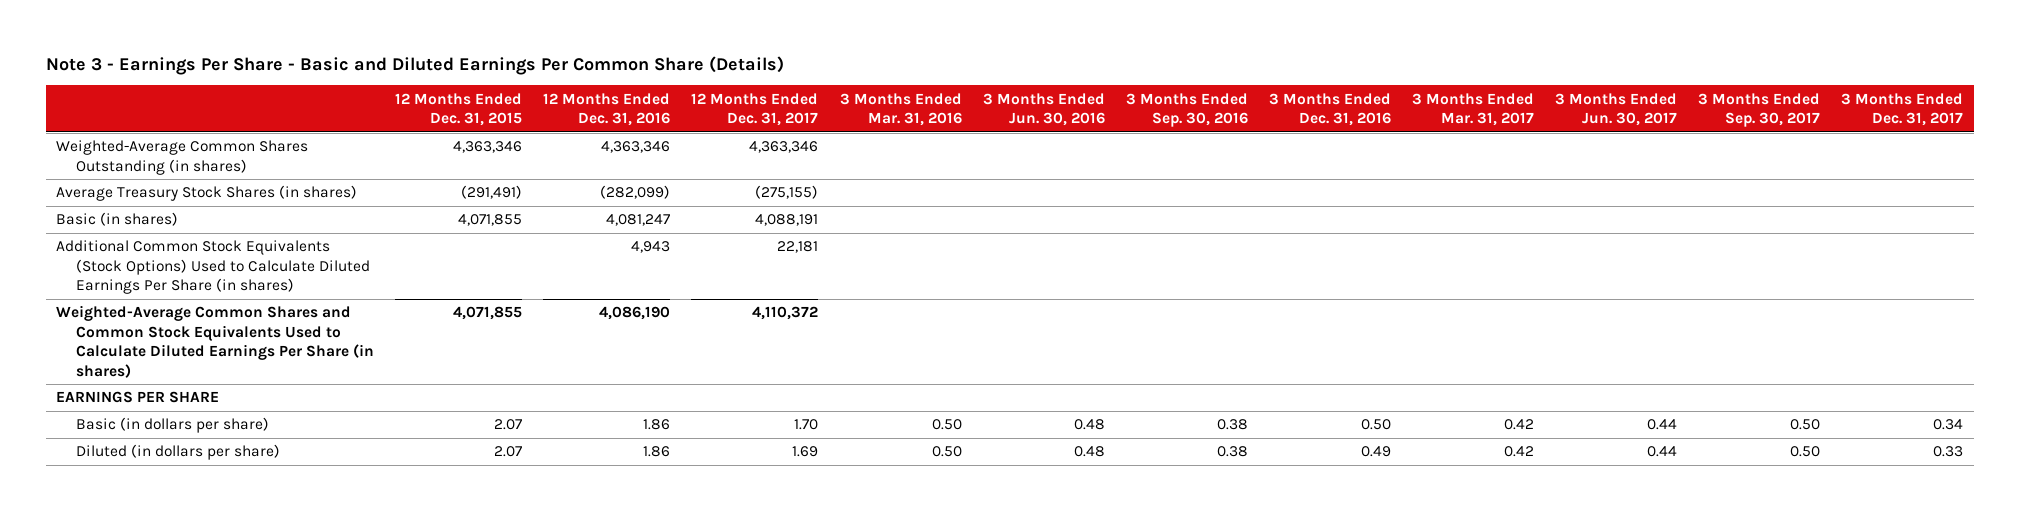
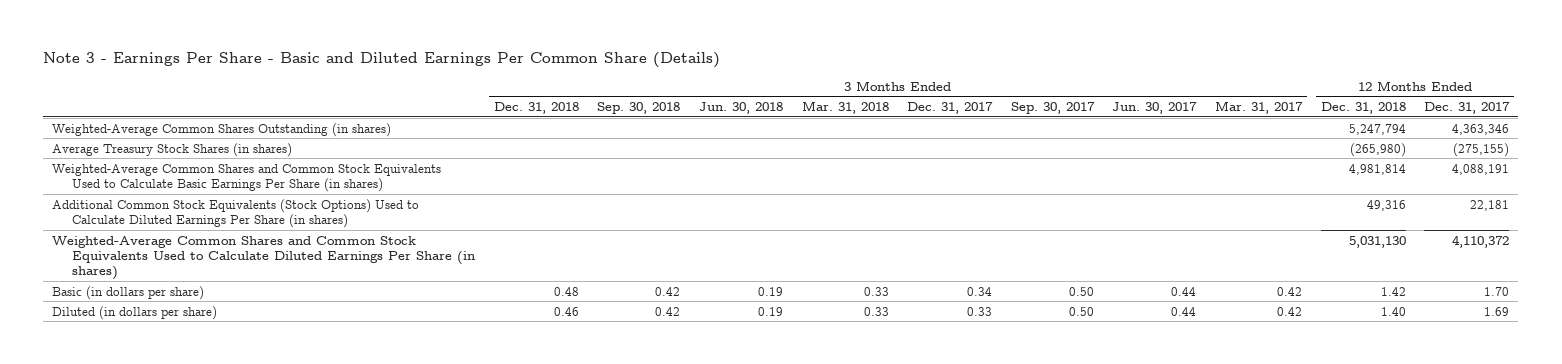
- | 12 Months Ended Dec. 31, 2015 | 12 Months Ended Dec. 31, 2016 | 12 Months Ended Dec. 31, 2017 | 3 Months Ended Mar. 31, 2016 | 3 Months Ended Jun. 30, 2016 | 3 Months Ended Sep. 30, 2016 | 3 Months Ended Dec. 31, 2016 | 3 Months Ended Mar. 31, 2017 | 3 Months Ended Jun. 30, 2017 | 3 Months Ended Sep. 30, 2017 | 3 Months Ended Dec. 31, 2017
+ | 3 Months Ended Dec. 31, 2018 | 3 Months Ended Sep. 30, 2018 | 3 Months Ended Jun. 30, 2018 | 3 Months Ended Mar. 31, 2018 | 3 Months Ended Dec. 31, 2017 | 3 Months Ended Sep. 30, 2017 | 3 Months Ended Jun. 30, 2017 | 3 Months Ended Mar. 31, 2017 | 12 Months Ended Dec. 31, 2018 | 12 Months Ended Dec. 31, 2017
- Basic (in shares) | 4,071,855 | 4,081,247 | 4,088,191 | | | | | | | |
+ Weighted-Average Common Shares and Common Stock Equivalents Used to Calculate Basic Earnings Per Share (in shares) | | | | | | | | | 4,981,814 | 4,088,191
- EARNINGS PER SHARE

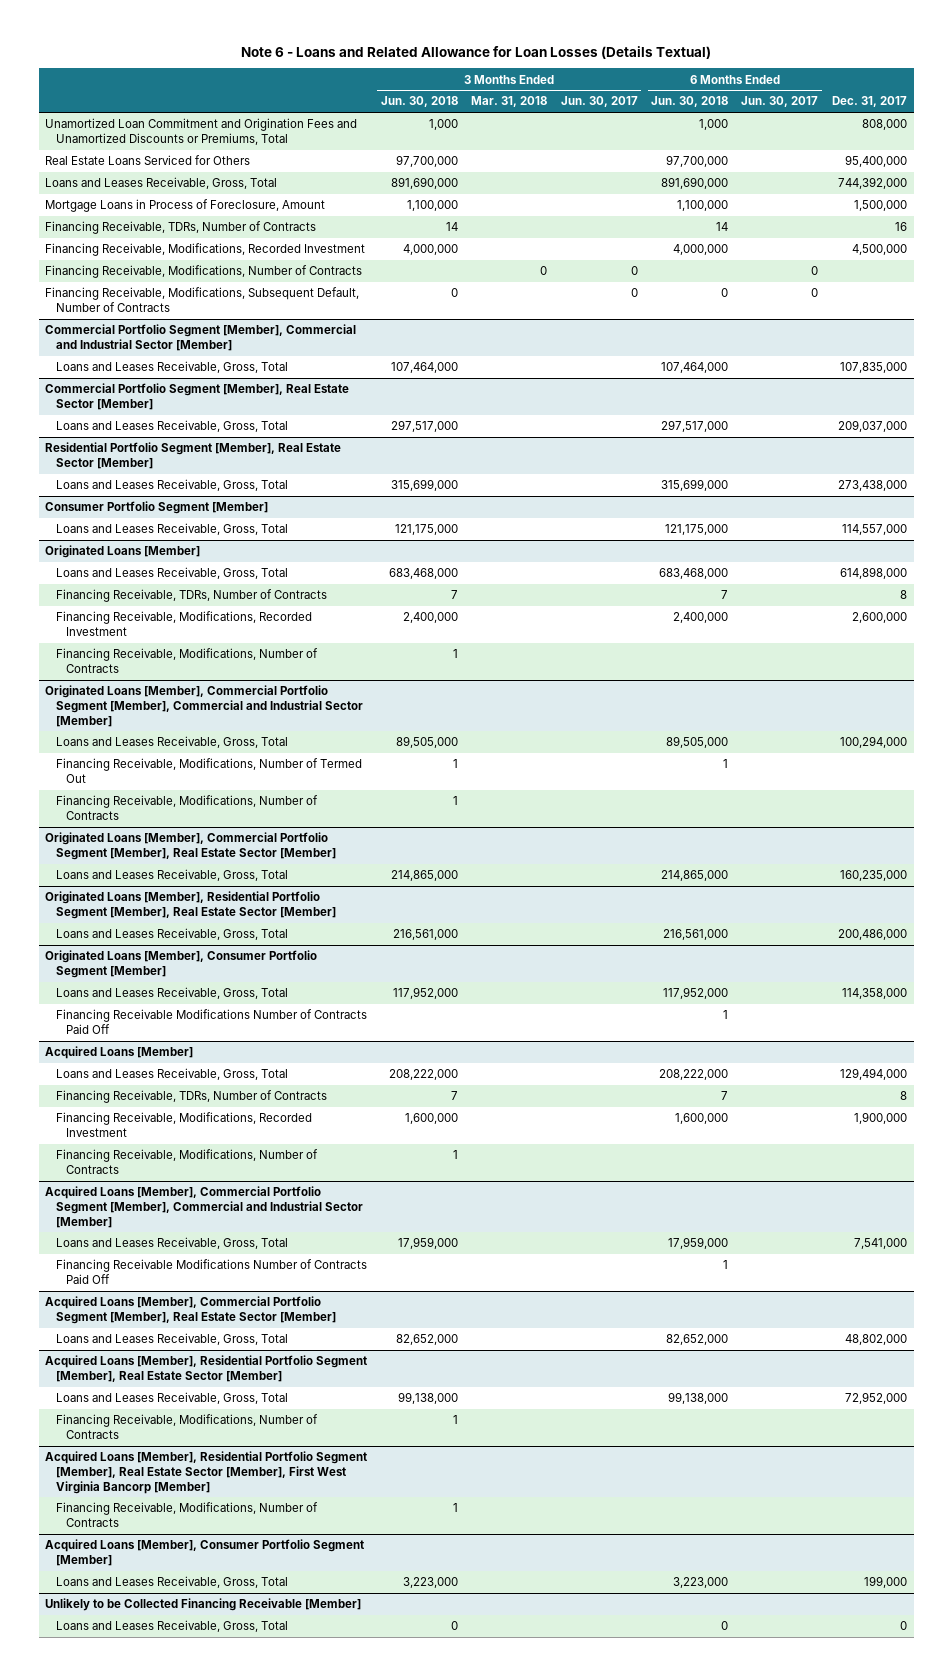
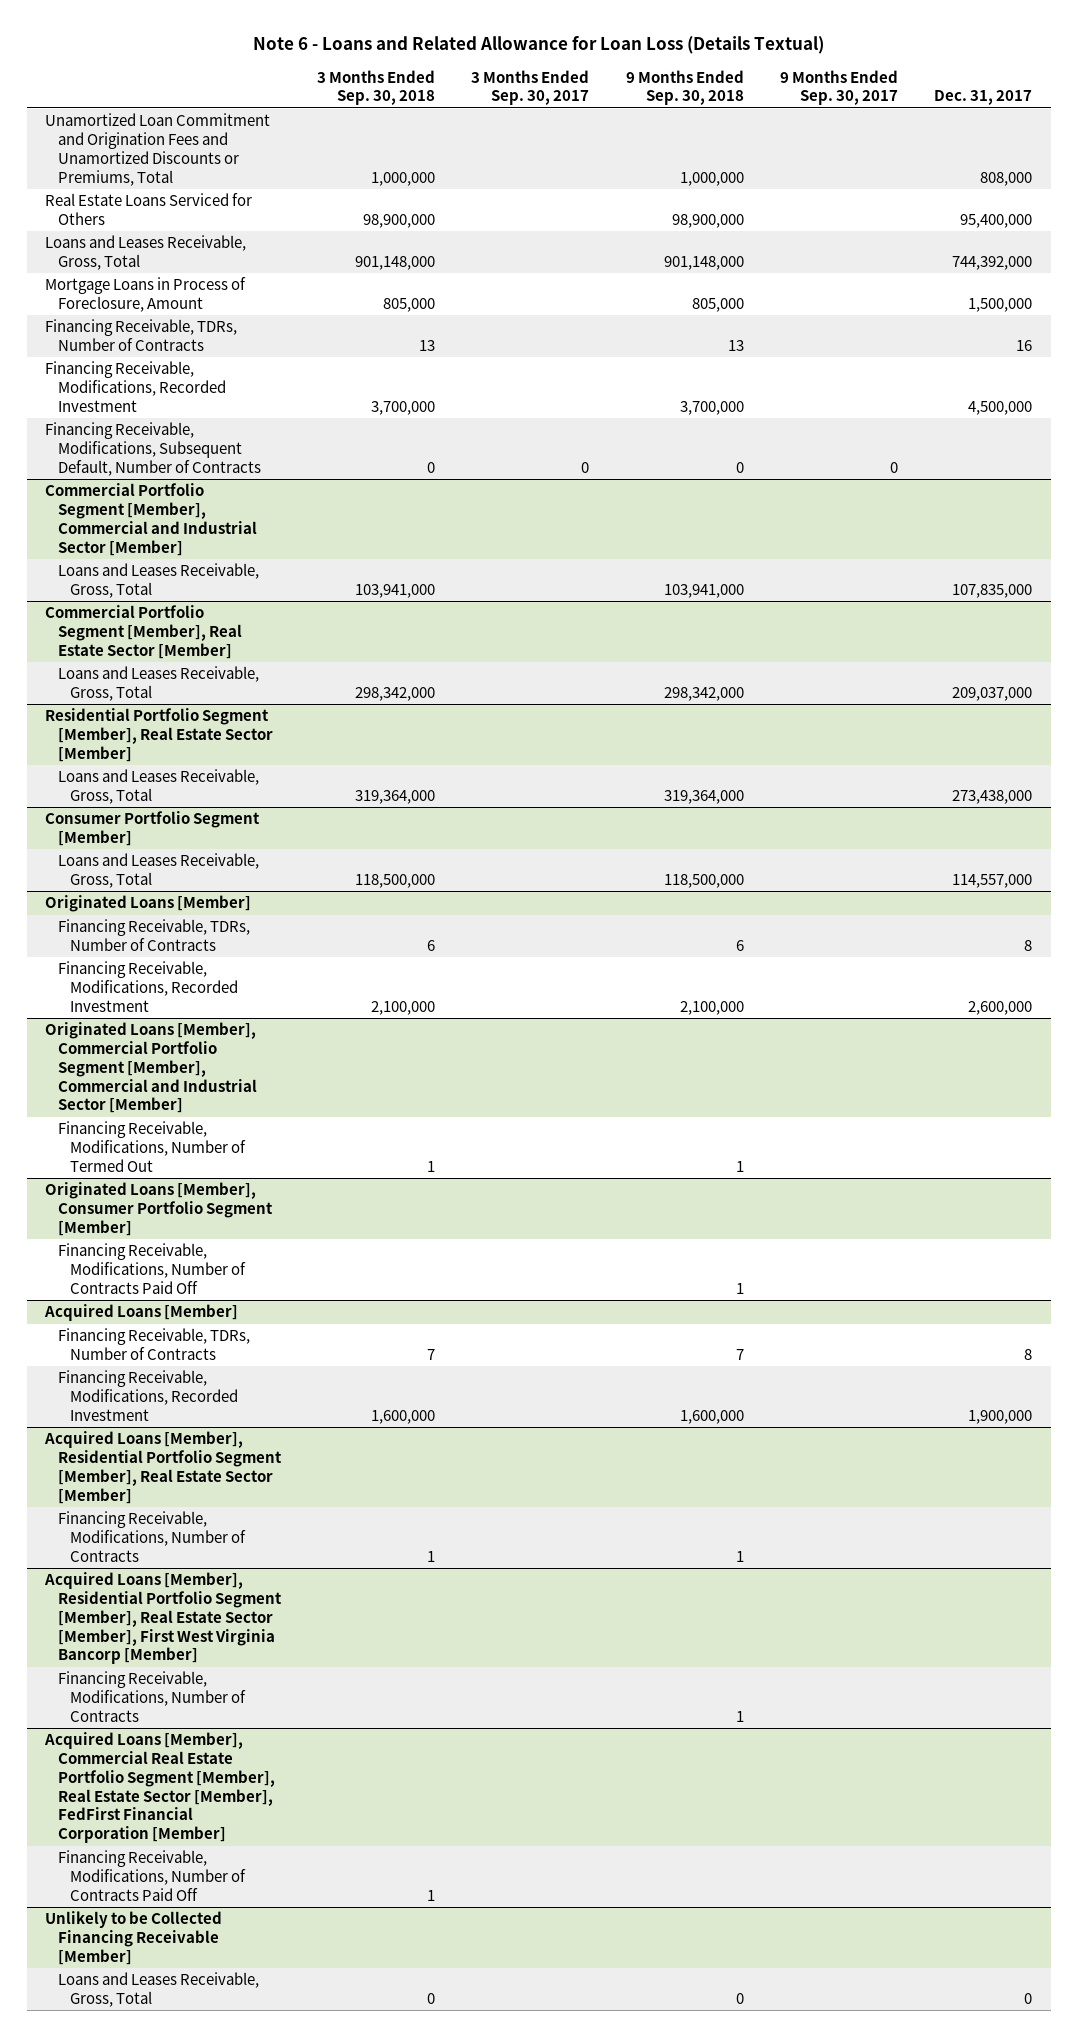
- Note 6 - Loans and Related Allowance for Loan Losses (Details Textual)
+ Note 6 - Loans and Related Allowance for Loan Loss (Details Textual)
- | 3 Months Ended Jun. 30, 2018 | 3 Months Ended Mar. 31, 2018 | 3 Months Ended Jun. 30, 2017 | 6 Months Ended Jun. 30, 2018 | 6 Months Ended Jun. 30, 2017 | Dec. 31, 2017
+ | 3 Months Ended Sep. 30, 2018 | 3 Months Ended Sep. 30, 2017 | 9 Months Ended Sep. 30, 2018 | 9 Months Ended Sep. 30, 2017 | Dec. 31, 2017
- Financing Receivable, Modifications, Number of Contracts | | 0 | 0 | | 0 |
@ Originated Loans [Member]
- Loans and Leases Receivable, Gross, Total | 683,468,000 | | | 683,468,000 | | 614,898,000
- Financing Receivable, Modifications, Number of Contracts | 1 | | | | |
@ Originated Loans [Member], Commercial Portfolio Segment [Member], Commercial and Industrial Sector [Member]
- Loans and Leases Receivable, Gross, Total | 89,505,000 | | | 89,505,000 | | 100,294,000
- Financing Receivable, Modifications, Number of Contracts | 1 | | | | |
- Originated Loans [Member], Commercial Portfolio Segment [Member], Real Estate Sector [Member]
- Loans and Leases Receivable, Gross, Total | 214,865,000 | | | 214,865,000 | | 160,235,000
- Originated Loans [Member], Residential Portfolio Segment [Member], Real Estate Sector [Member]
- Loans and Leases Receivable, Gross, Total | 216,561,000 | | | 216,561,000 | | 200,486,000
@ Originated Loans [Member], Consumer Portfolio Segment [Member]
- Loans and Leases Receivable, Gross, Total | 117,952,000 | | | 117,952,000 | | 114,358,000
- Financing Receivable Modifications Number of Contracts Paid Off | | | | 1 | |
+ Financing Receivable, Modifications, Number of Contracts Paid Off | | | 1 | |
@ Acquired Loans [Member]
- Loans and Leases Receivable, Gross, Total | 208,222,000 | | | 208,222,000 | | 129,494,000
- Financing Receivable, Modifications, Number of Contracts | 1 | | | | |
- Acquired Loans [Member], Commercial Portfolio Segment [Member], Commercial and Industrial Sector [Member]
- Loans and Leases Receivable, Gross, Total | 17,959,000 | | | 17,959,000 | | 7,541,000
- Financing Receivable Modifications Number of Contracts Paid Off | | | | 1 | |
- Acquired Loans [Member], Commercial Portfolio Segment [Member], Real Estate Sector [Member]
- Loans and Leases Receivable, Gross, Total | 82,652,000 | | | 82,652,000 | | 48,802,000
@ Acquired Loans [Member], Residential Portfolio Segment [Member], Real Estate Sector [Member]
- Loans and Leases Receivable, Gross, Total | 99,138,000 | | | 99,138,000 | | 72,952,000
- Acquired Loans [Member], Consumer Portfolio Segment [Member]
- Loans and Leases Receivable, Gross, Total | 3,223,000 | | | 3,223,000 | | 199,000
+ Acquired Loans [Member], Commercial Real Estate Portfolio Segment [Member], Real Estate Sector [Member], FedFirst Financial Corporation [Member]
+ Financing Receivable, Modifications, Number of Contracts Paid Off | 1 | | | |

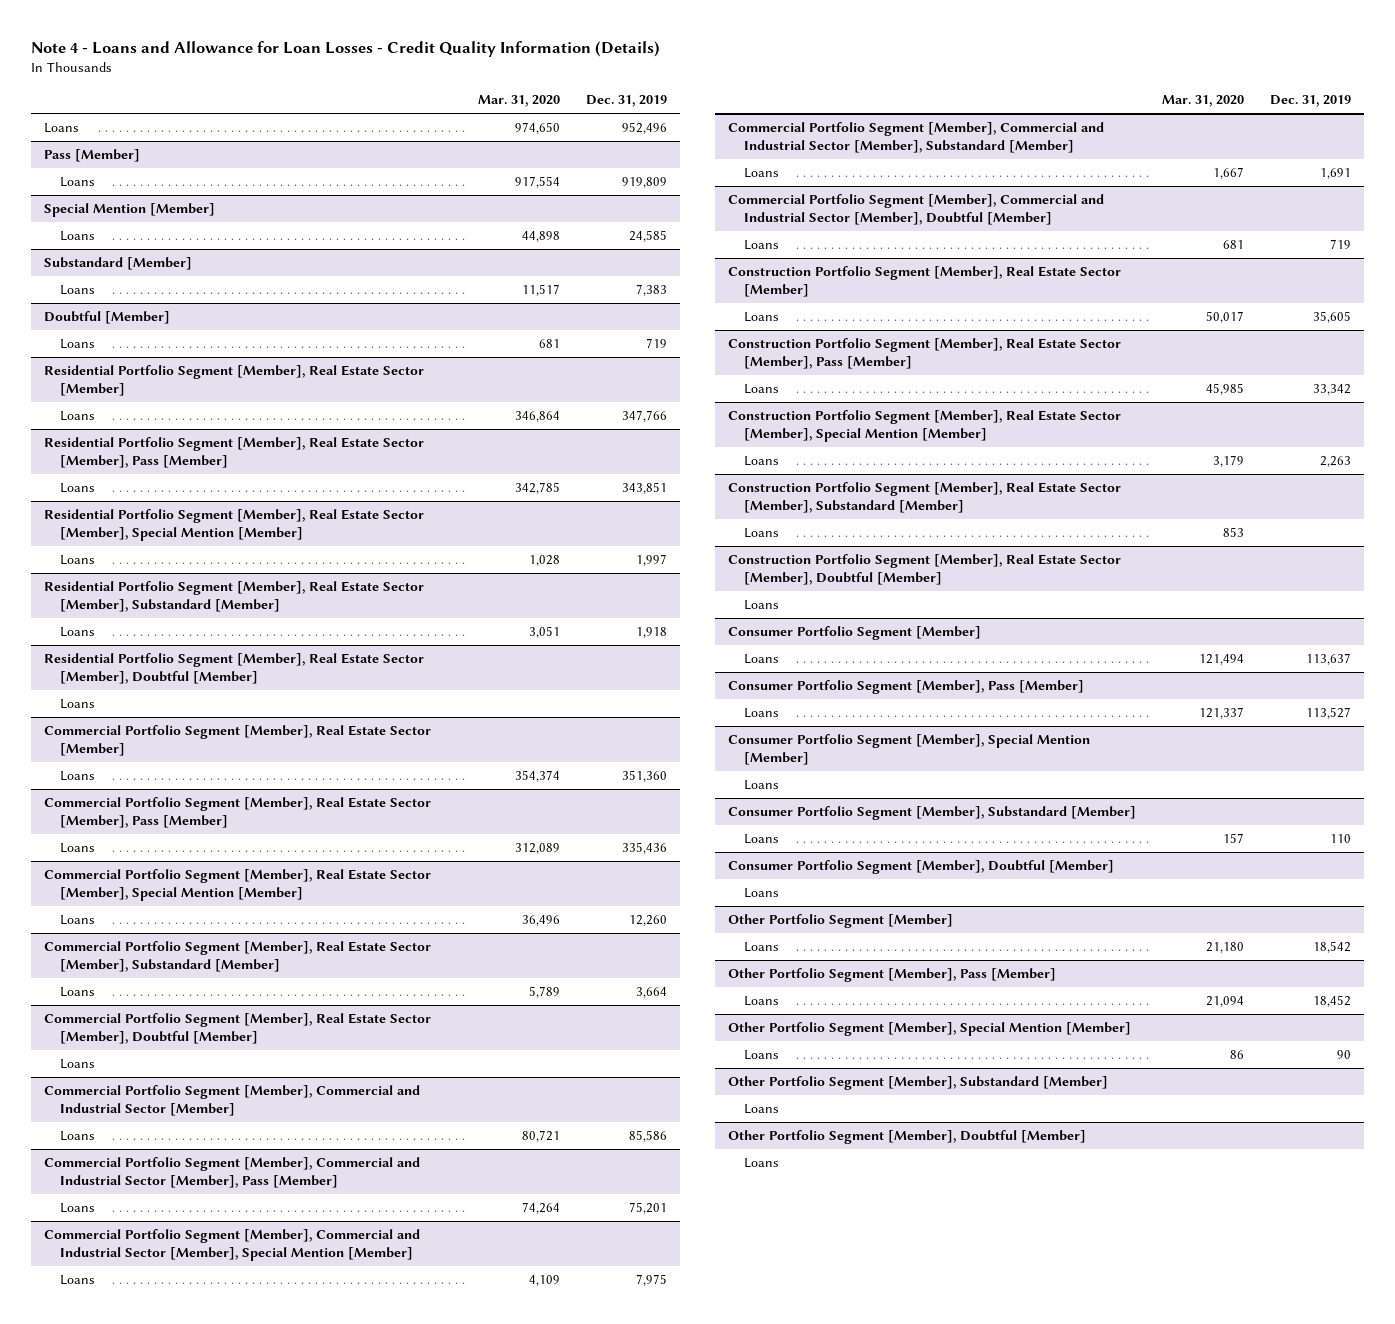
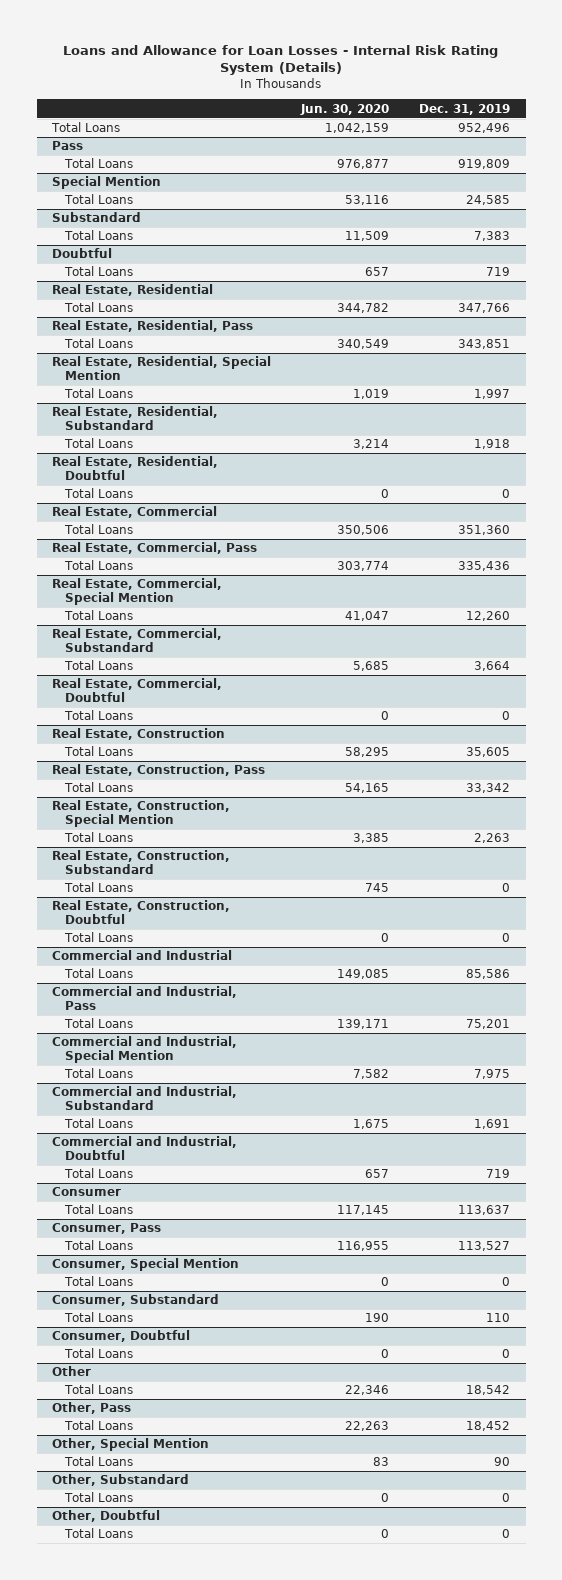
- Note 4 - Loans and Allowance for Loan Losses - Credit Quality Information (Details)
+ Loans and Allowance for Loan Losses - Internal Risk Rating System (Details)
- | Mar. 31, 2020 | Dec. 31, 2019
+ | Jun. 30, 2020 | Dec. 31, 2019
- Loans | 974,650 | 952,496
- Pass [Member]
- Loans | 917,554 | 919,809
- Special Mention [Member]
- Loans | 44,898 | 24,585
- Substandard [Member]
- Loans | 11,517 | 7,383
- Doubtful [Member]
- Loans | 681 | 719
- Residential Portfolio Segment [Member], Real Estate Sector [Member]
- Loans | 346,864 | 347,766
- Residential Portfolio Segment [Member], Real Estate Sector [Member], Pass [Member]
- Loans | 342,785 | 343,851
- Residential Portfolio Segment [Member], Real Estate Sector [Member], Special Mention [Member]
- Loans | 1,028 | 1,997
- Residential Portfolio Segment [Member], Real Estate Sector [Member], Substandard [Member]
- Loans | 3,051 | 1,918
- Residential Portfolio Segment [Member], Real Estate Sector [Member], Doubtful [Member]
- Loans
- Commercial Portfolio Segment [Member], Real Estate Sector [Member]
- Loans | 354,374 | 351,360
- Commercial Portfolio Segment [Member], Real Estate Sector [Member], Pass [Member]
- Loans | 312,089 | 335,436
- Commercial Portfolio Segment [Member], Real Estate Sector [Member], Special Mention [Member]
- Loans | 36,496 | 12,260
- Commercial Portfolio Segment [Member], Real Estate Sector [Member], Substandard [Member]
- Loans | 5,789 | 3,664
- Commercial Portfolio Segment [Member], Real Estate Sector [Member], Doubtful [Member]
- Loans
- Commercial Portfolio Segment [Member], Commercial and Industrial Sector [Member]
- Loans | 80,721 | 85,586
- Commercial Portfolio Segment [Member], Commercial and Industrial Sector [Member], Pass [Member]
- Loans | 74,264 | 75,201
- Commercial Portfolio Segment [Member], Commercial and Industrial Sector [Member], Special Mention [Member]
- Loans | 4,109 | 7,975
- Commercial Portfolio Segment [Member], Commercial and Industrial Sector [Member], Substandard [Member]
- Loans | 1,667 | 1,691
- Commercial Portfolio Segment [Member], Commercial and Industrial Sector [Member], Doubtful [Member]
- Loans | 681 | 719
- Construction Portfolio Segment [Member], Real Estate Sector [Member]
- Loans | 50,017 | 35,605
- Construction Portfolio Segment [Member], Real Estate Sector [Member], Pass [Member]
- Loans | 45,985 | 33,342
- Construction Portfolio Segment [Member], Real Estate Sector [Member], Special Mention [Member]
- Loans | 3,179 | 2,263
- Construction Portfolio Segment [Member], Real Estate Sector [Member], Substandard [Member]
- Loans | 853 |
- Construction Portfolio Segment [Member], Real Estate Sector [Member], Doubtful [Member]
- Loans
- Consumer Portfolio Segment [Member]
- Loans | 121,494 | 113,637
- Consumer Portfolio Segment [Member], Pass [Member]
- Loans | 121,337 | 113,527
- Consumer Portfolio Segment [Member], Special Mention [Member]
- Loans
- Consumer Portfolio Segment [Member], Substandard [Member]
- Loans | 157 | 110
- Consumer Portfolio Segment [Member], Doubtful [Member]
- Loans
- Other Portfolio Segment [Member]
- Loans | 21,180 | 18,542
- Other Portfolio Segment [Member], Pass [Member]
- Loans | 21,094 | 18,452
- Other Portfolio Segment [Member], Special Mention [Member]
- Loans | 86 | 90
- Other Portfolio Segment [Member], Substandard [Member]
- Loans
- Other Portfolio Segment [Member], Doubtful [Member]
- Loans
+ Total Loans | 1,042,159 | 952,496
+ Pass
+ Total Loans | 976,877 | 919,809
+ Special Mention
+ Total Loans | 53,116 | 24,585
+ Substandard
+ Total Loans | 11,509 | 7,383
+ Doubtful
+ Total Loans | 657 | 719
+ Real Estate, Residential
+ Total Loans | 344,782 | 347,766
+ Real Estate, Residential, Pass
+ Total Loans | 340,549 | 343,851
+ Real Estate, Residential, Special Mention
+ Total Loans | 1,019 | 1,997
+ Real Estate, Residential, Substandard
+ Total Loans | 3,214 | 1,918
+ Real Estate, Residential, Doubtful
+ Total Loans | 0 | 0
+ Real Estate, Commercial
+ Total Loans | 350,506 | 351,360
+ Real Estate, Commercial, Pass
+ Total Loans | 303,774 | 335,436
+ Real Estate, Commercial, Special Mention
+ Total Loans | 41,047 | 12,260
+ Real Estate, Commercial, Substandard
+ Total Loans | 5,685 | 3,664
+ Real Estate, Commercial, Doubtful
+ Total Loans | 0 | 0
+ Real Estate, Construction
+ Total Loans | 58,295 | 35,605
+ Real Estate, Construction, Pass
+ Total Loans | 54,165 | 33,342
+ Real Estate, Construction, Special Mention
+ Total Loans | 3,385 | 2,263
+ Real Estate, Construction, Substandard
+ Total Loans | 745 | 0
+ Real Estate, Construction, Doubtful
+ Total Loans | 0 | 0
+ Commercial and Industrial
+ Total Loans | 149,085 | 85,586
+ Commercial and Industrial, Pass
+ Total Loans | 139,171 | 75,201
+ Commercial and Industrial, Special Mention
+ Total Loans | 7,582 | 7,975
+ Commercial and Industrial, Substandard
+ Total Loans | 1,675 | 1,691
+ Commercial and Industrial, Doubtful
+ Total Loans | 657 | 719
+ Consumer
+ Total Loans | 117,145 | 113,637
+ Consumer, Pass
+ Total Loans | 116,955 | 113,527
+ Consumer, Special Mention
+ Total Loans | 0 | 0
+ Consumer, Substandard
+ Total Loans | 190 | 110
+ Consumer, Doubtful
+ Total Loans | 0 | 0
+ Other
+ Total Loans | 22,346 | 18,542
+ Other, Pass
+ Total Loans | 22,263 | 18,452
+ Other, Special Mention
+ Total Loans | 83 | 90
+ Other, Substandard
+ Total Loans | 0 | 0
+ Other, Doubtful
+ Total Loans | 0 | 0

